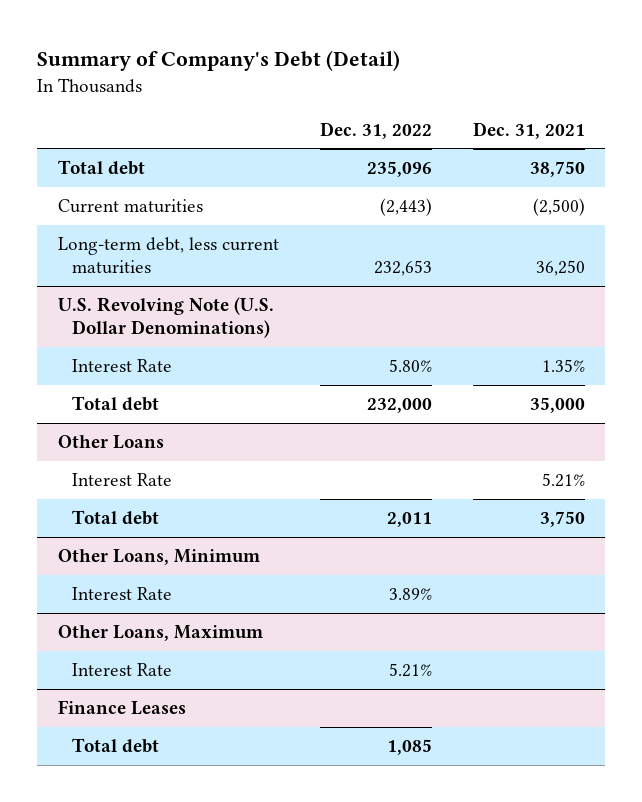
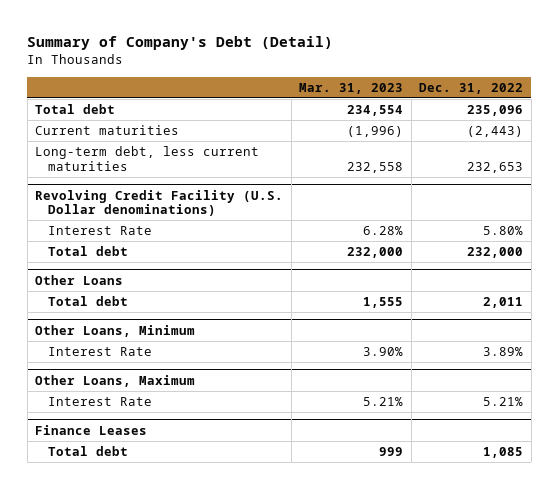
- | Dec. 31, 2022 | Dec. 31, 2021
+ | Mar. 31, 2023 | Dec. 31, 2022
- U.S. Revolving Note (U.S. Dollar Denominations)
+ Revolving Credit Facility (U.S. Dollar denominations)
@ Other Loans
- Interest Rate | | 5.21%

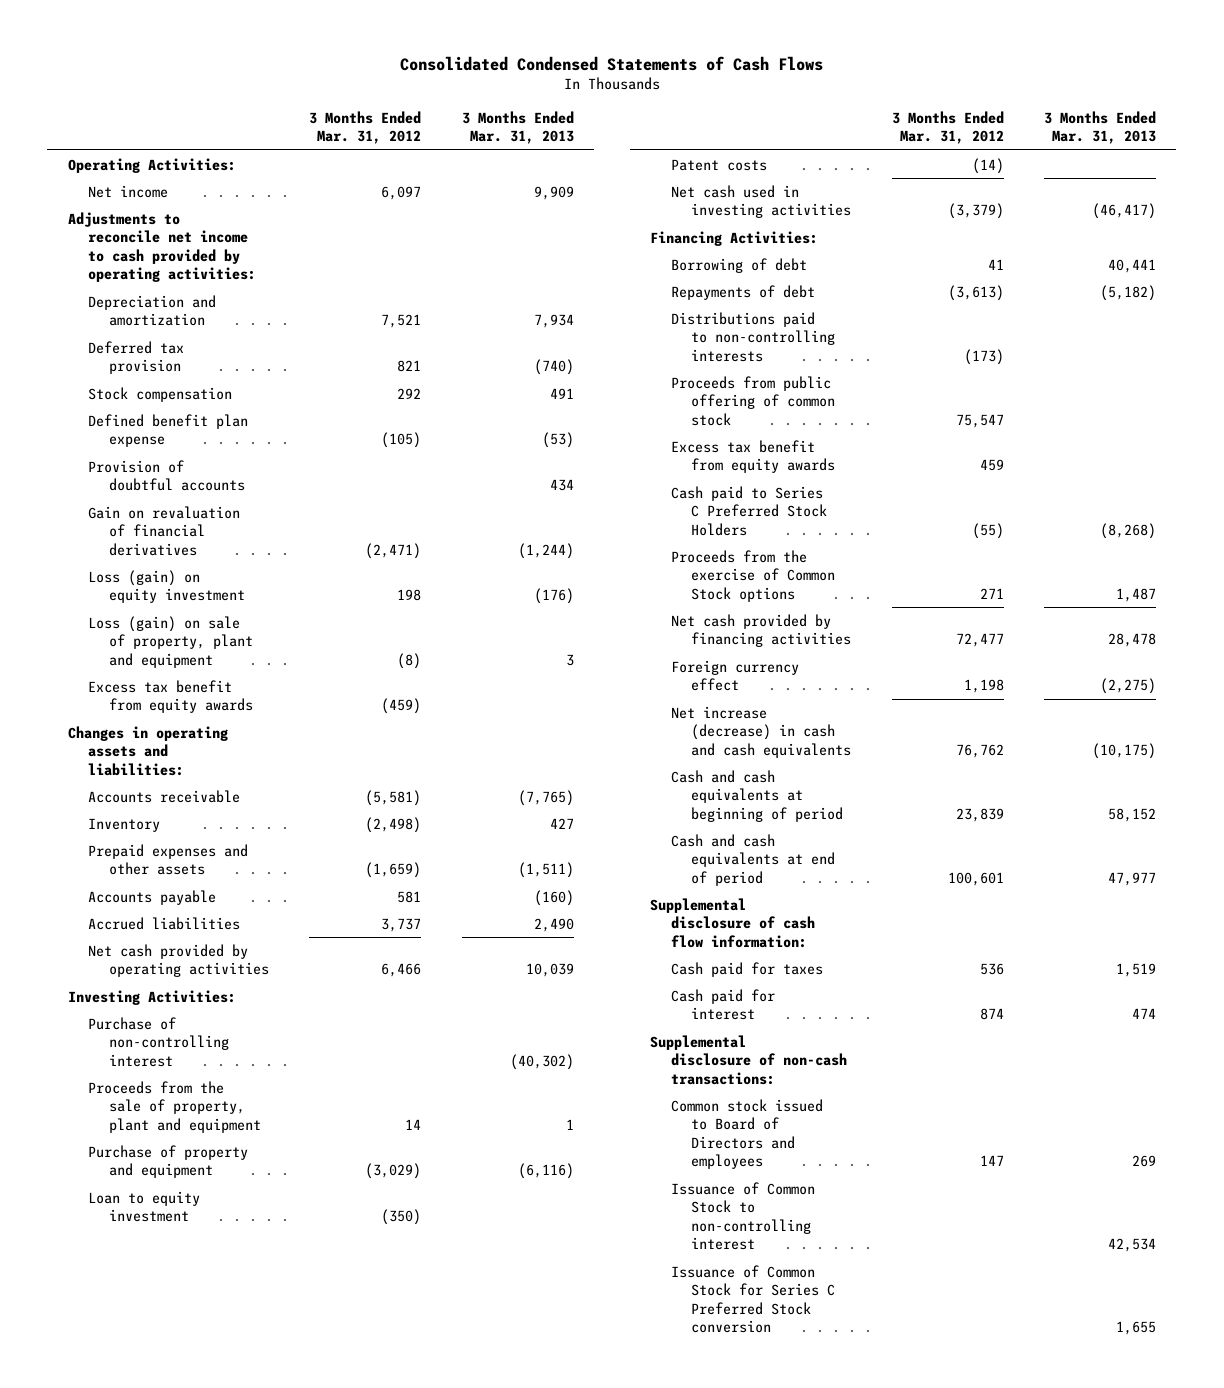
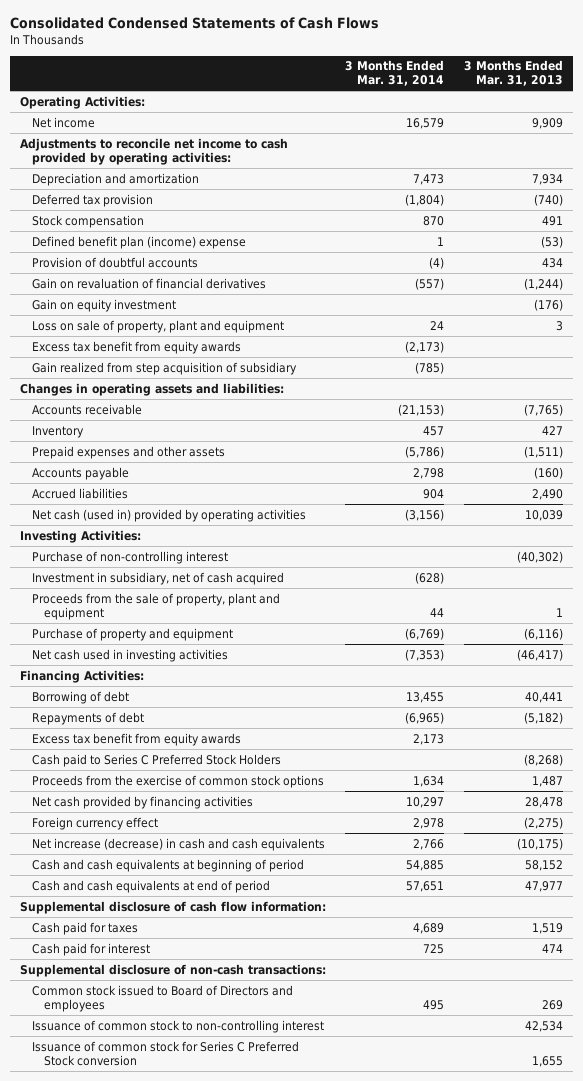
- | 3 Months Ended Mar. 31, 2012 | 3 Months Ended Mar. 31, 2013
+ | 3 Months Ended Mar. 31, 2014 | 3 Months Ended Mar. 31, 2013
- Defined benefit plan expense | (105) | (53)
+ Defined benefit plan (income) expense | 1 | (53)
- Loss (gain) on equity investment | 198 | (176)
- Loss (gain) on sale of property, plant and equipment | (8) | 3
+ Gain on equity investment | | (176)
+ Loss on sale of property, plant and equipment | 24 | 3
+ Gain realized from step acquisition of subsidiary | (785) |
- Net cash provided by operating activities | 6,466 | 10,039
+ Net cash (used in) provided by operating activities | (3,156) | 10,039
+ Investment in subsidiary, net of cash acquired | (628) |
- Loan to equity investment | (350) |
- Patent costs | (14) |
- Distributions paid to non-controlling interests | (173) |
- Proceeds from public offering of common stock | 75,547 |
- Proceeds from the exercise of Common Stock options | 271 | 1,487
+ Proceeds from the exercise of common stock options | 1,634 | 1,487
- Issuance of Common Stock to non-controlling interest | | 42,534
- Issuance of Common Stock for Series C Preferred Stock conversion | | 1,655
+ Issuance of common stock to non-controlling interest | | 42,534
+ Issuance of common stock for Series C Preferred Stock conversion | | 1,655

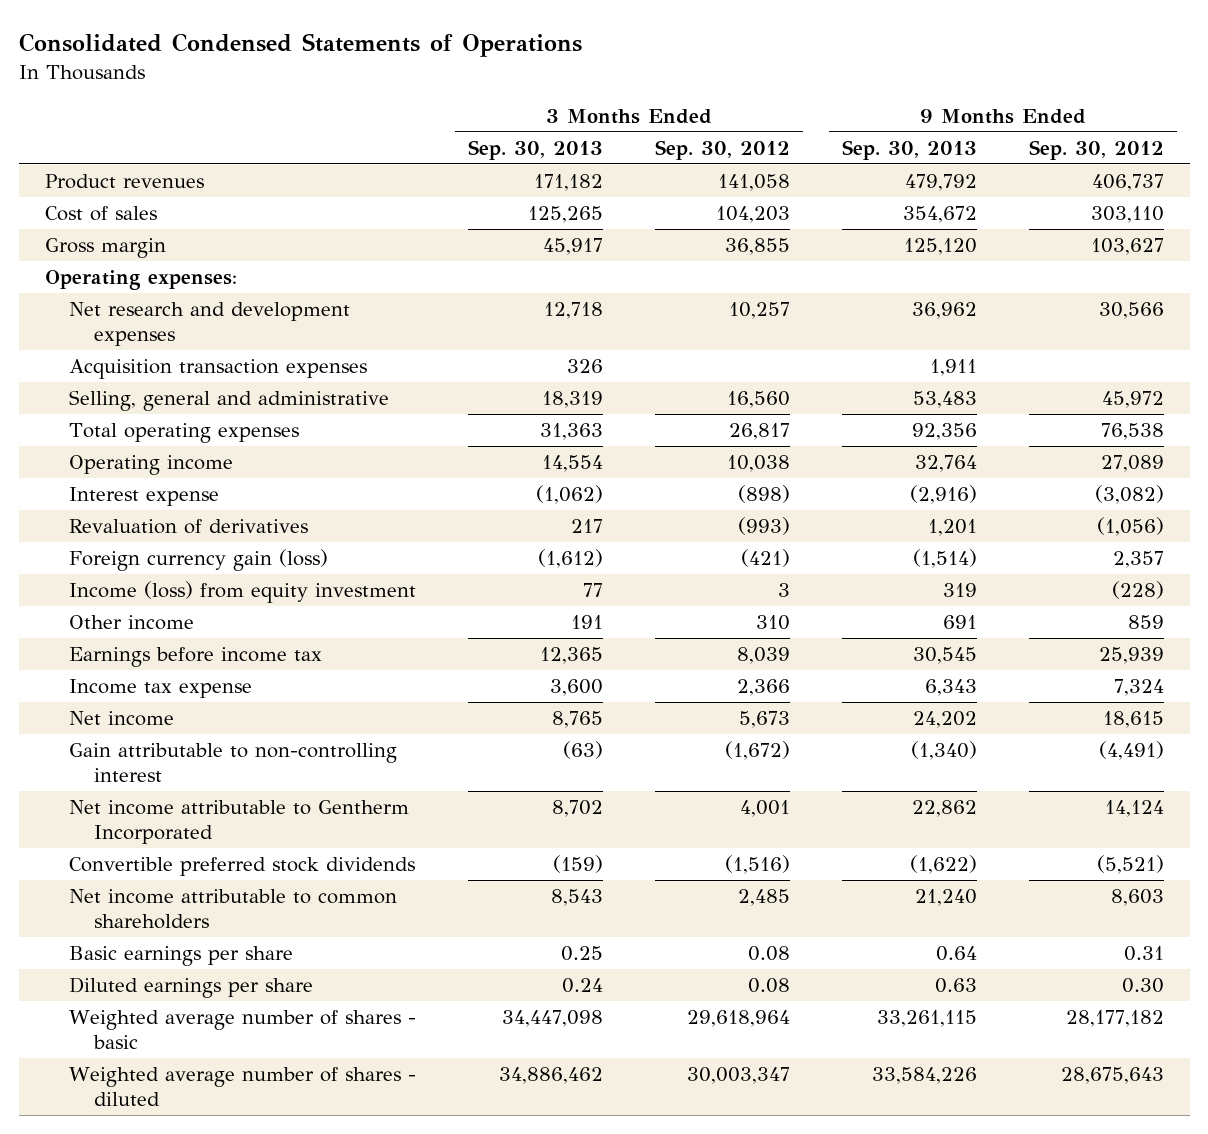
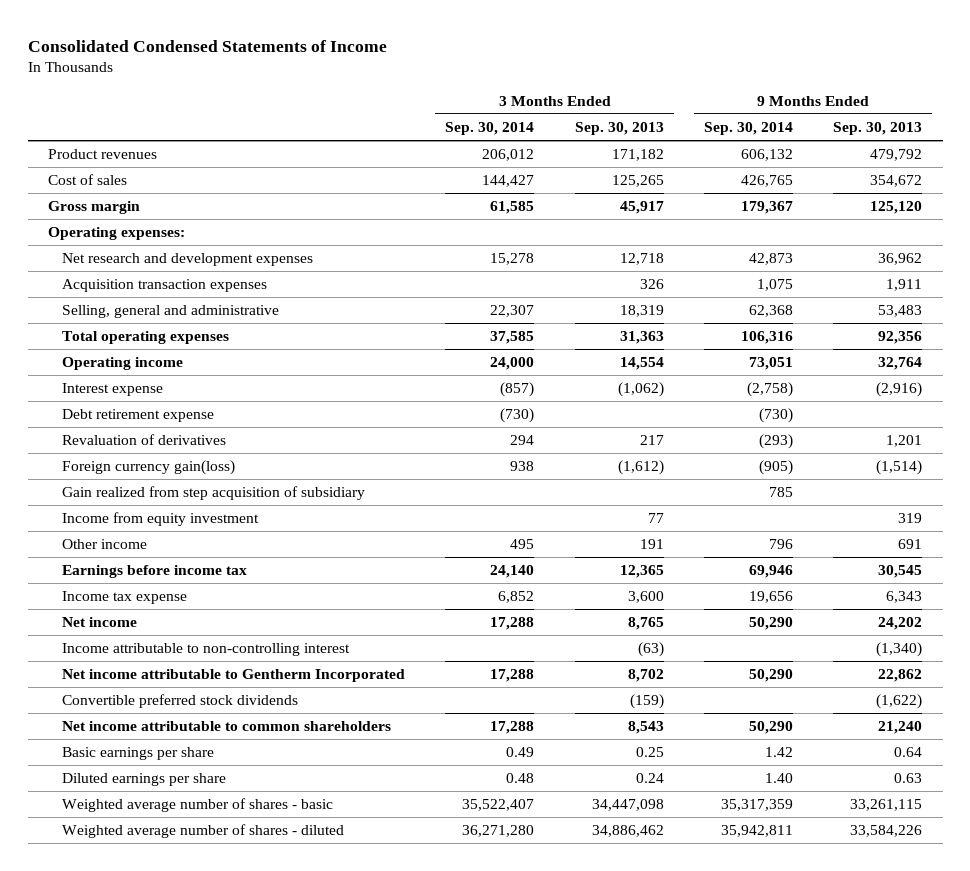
- Consolidated Condensed Statements of Operations
+ Consolidated Condensed Statements of Income
- | 3 Months Ended Sep. 30, 2013 | 3 Months Ended Sep. 30, 2012 | 9 Months Ended Sep. 30, 2013 | 9 Months Ended Sep. 30, 2012
+ | 3 Months Ended Sep. 30, 2014 | 3 Months Ended Sep. 30, 2013 | 9 Months Ended Sep. 30, 2014 | 9 Months Ended Sep. 30, 2013
+ Debt retirement expense | (730) | | (730) |
- Foreign currency gain (loss) | (1,612) | (421) | (1,514) | 2,357
- Income (loss) from equity investment | 77 | 3 | 319 | (228)
+ Foreign currency gain(loss) | 938 | (1,612) | (905) | (1,514)
+ Gain realized from step acquisition of subsidiary | | | 785 |
+ Income from equity investment | | 77 | | 319
- Gain attributable to non-controlling interest | (63) | (1,672) | (1,340) | (4,491)
+ Income attributable to non-controlling interest | | (63) | | (1,340)

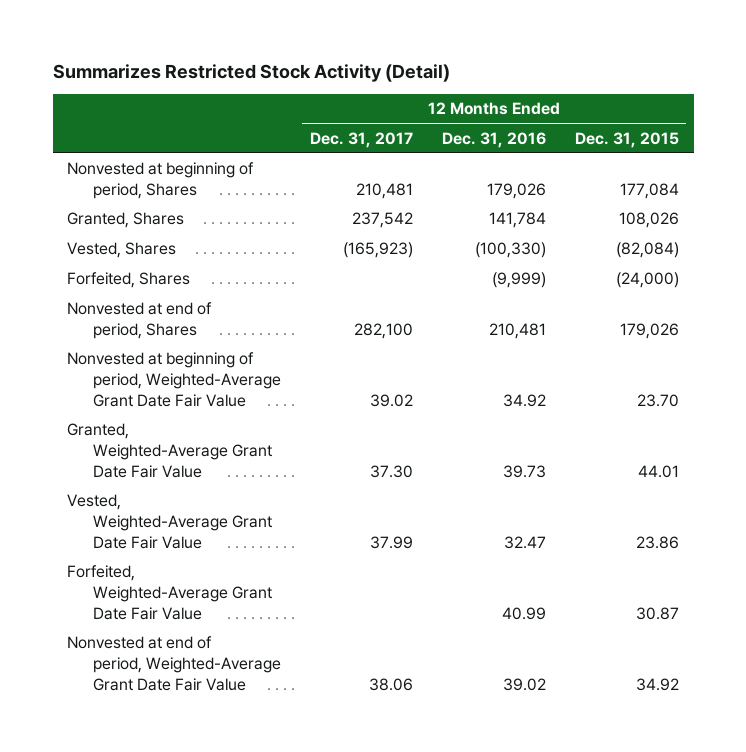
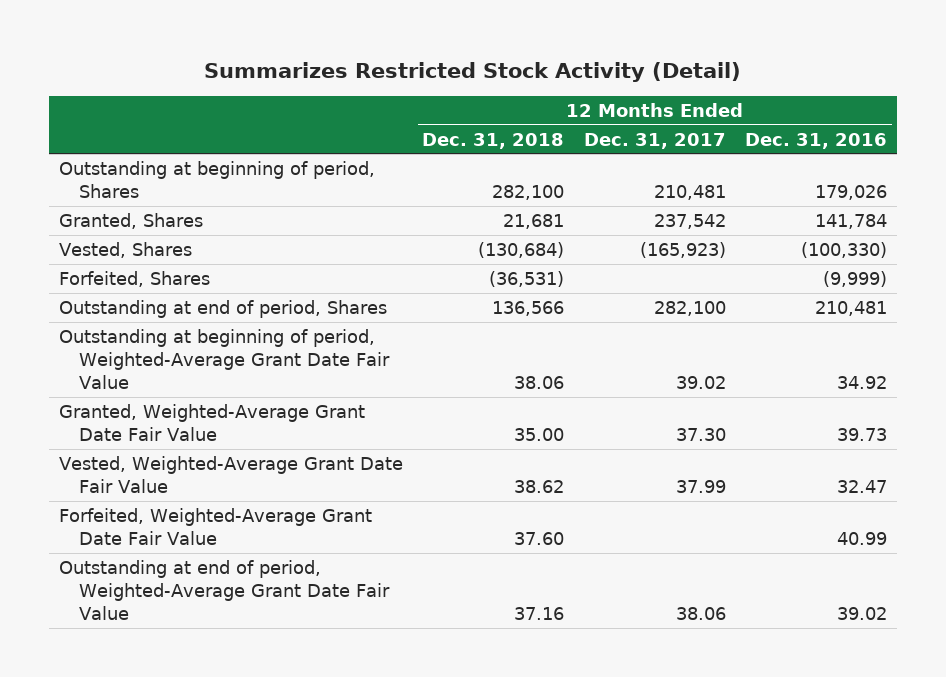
- | 12 Months Ended Dec. 31, 2017 | 12 Months Ended Dec. 31, 2016 | 12 Months Ended Dec. 31, 2015
+ | 12 Months Ended Dec. 31, 2018 | 12 Months Ended Dec. 31, 2017 | 12 Months Ended Dec. 31, 2016
- Nonvested at beginning of period, Shares | 210,481 | 179,026 | 177,084
+ Outstanding at beginning of period, Shares | 282,100 | 210,481 | 179,026
- Nonvested at end of period, Shares | 282,100 | 210,481 | 179,026
- Nonvested at beginning of period, Weighted-Average Grant Date Fair Value | 39.02 | 34.92 | 23.70
+ Outstanding at end of period, Shares | 136,566 | 282,100 | 210,481
+ Outstanding at beginning of period, Weighted-Average Grant Date Fair Value | 38.06 | 39.02 | 34.92
- Nonvested at end of period, Weighted-Average Grant Date Fair Value | 38.06 | 39.02 | 34.92
+ Outstanding at end of period, Weighted-Average Grant Date Fair Value | 37.16 | 38.06 | 39.02

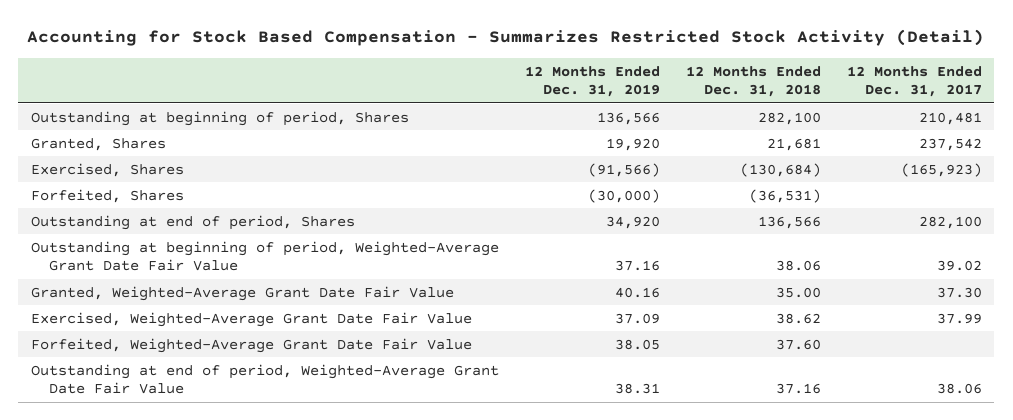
- Summarizes Restricted Stock Activity (Detail)
+ Accounting for Stock Based Compensation - Summarizes Restricted Stock Activity (Detail)
- | 12 Months Ended Dec. 31, 2018 | 12 Months Ended Dec. 31, 2017 | 12 Months Ended Dec. 31, 2016
+ | 12 Months Ended Dec. 31, 2019 | 12 Months Ended Dec. 31, 2018 | 12 Months Ended Dec. 31, 2017
- Vested, Shares | (130,684) | (165,923) | (100,330)
+ Exercised, Shares | (91,566) | (130,684) | (165,923)
- Vested, Weighted-Average Grant Date Fair Value | 38.62 | 37.99 | 32.47
+ Exercised, Weighted-Average Grant Date Fair Value | 37.09 | 38.62 | 37.99

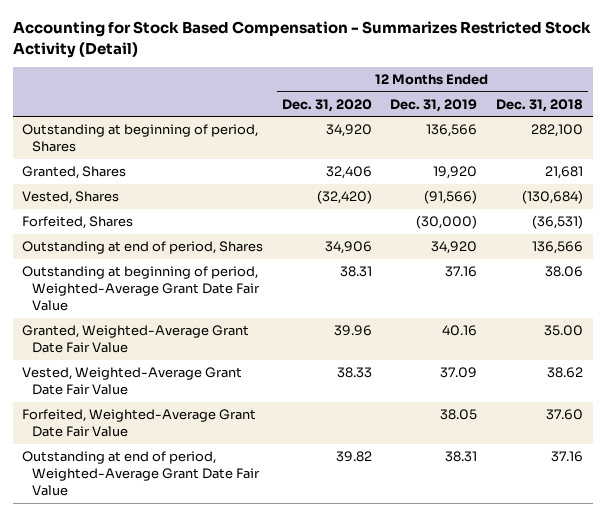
- | 12 Months Ended Dec. 31, 2019 | 12 Months Ended Dec. 31, 2018 | 12 Months Ended Dec. 31, 2017
+ | 12 Months Ended Dec. 31, 2020 | 12 Months Ended Dec. 31, 2019 | 12 Months Ended Dec. 31, 2018
- Exercised, Shares | (91,566) | (130,684) | (165,923)
+ Vested, Shares | (32,420) | (91,566) | (130,684)
- Exercised, Weighted-Average Grant Date Fair Value | 37.09 | 38.62 | 37.99
+ Vested, Weighted-Average Grant Date Fair Value | 38.33 | 37.09 | 38.62

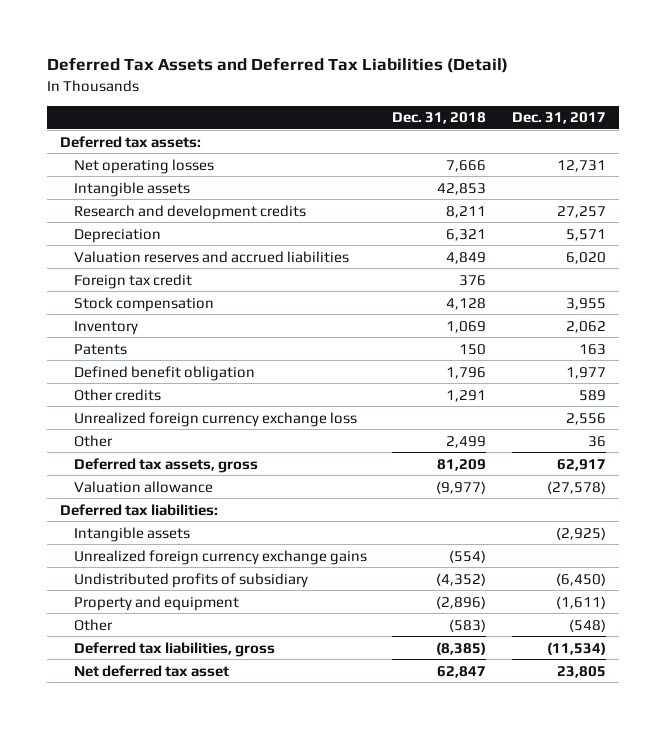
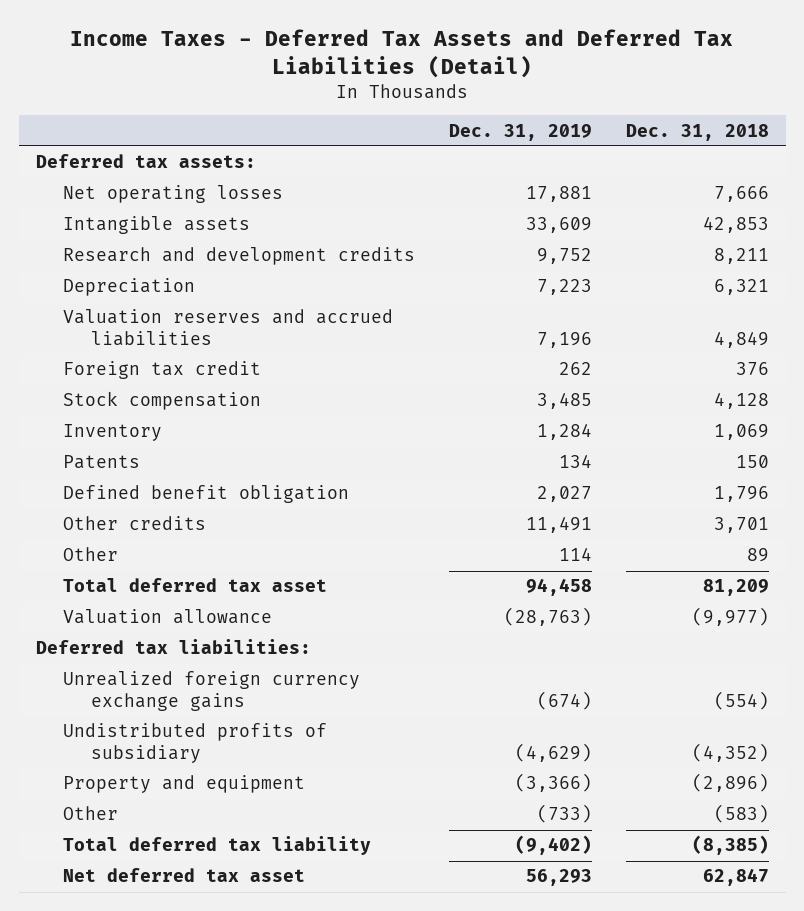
- Deferred Tax Assets and Deferred Tax Liabilities (Detail)
+ Income Taxes - Deferred Tax Assets and Deferred Tax Liabilities (Detail)
- | Dec. 31, 2018 | Dec. 31, 2017
+ | Dec. 31, 2019 | Dec. 31, 2018
- Other credits | 1,291 | 589
- Unrealized foreign currency exchange loss | | 2,556
- Other | 2,499 | 36
- Deferred tax assets, gross | 81,209 | 62,917
+ Other credits | 11,491 | 3,701
+ Other | 114 | 89
+ Total deferred tax asset | 94,458 | 81,209
- Intangible assets | | (2,925)
- Deferred tax liabilities, gross | (8,385) | (11,534)
+ Total deferred tax liability | (9,402) | (8,385)

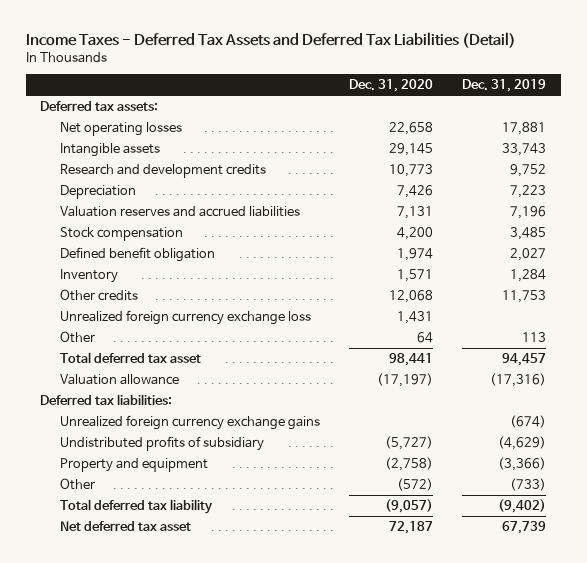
- | Dec. 31, 2019 | Dec. 31, 2018
+ | Dec. 31, 2020 | Dec. 31, 2019
- Intangible assets | 33,609 | 42,853
+ Intangible assets | 29,145 | 33,743
- Foreign tax credit | 262 | 376
- Patents | 134 | 150
- Other credits | 11,491 | 3,701
- Other | 114 | 89
- Total deferred tax asset | 94,458 | 81,209
- Valuation allowance | (28,763) | (9,977)
moved down: Inventory | 1,571 | 1,284
+ Other credits | 12,068 | 11,753
+ Unrealized foreign currency exchange loss | 1,431 |
+ Other | 64 | 113
+ Total deferred tax asset | 98,441 | 94,457
+ Valuation allowance | (17,197) | (17,316)
- Net deferred tax asset | 56,293 | 62,847
+ Net deferred tax asset | 72,187 | 67,739

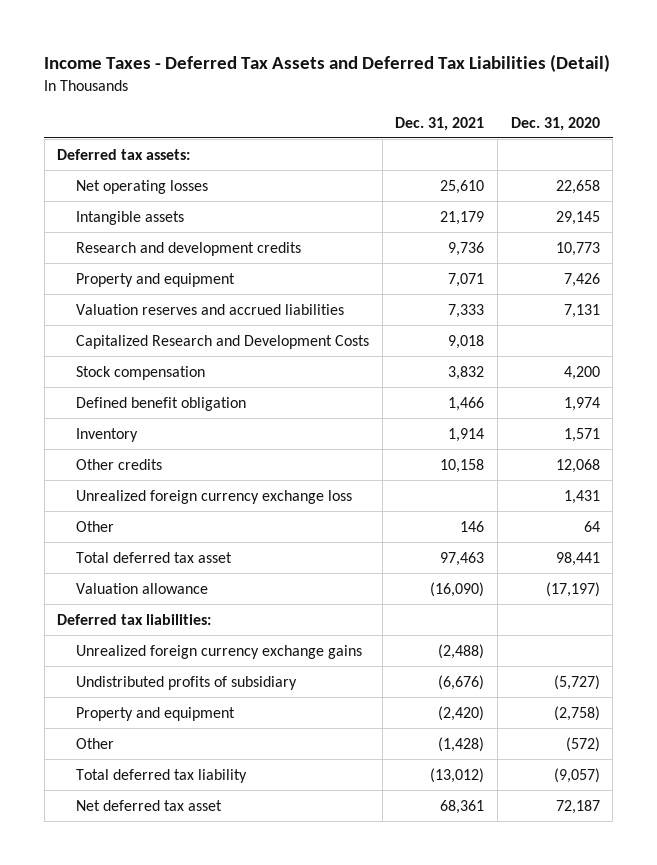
- | Dec. 31, 2020 | Dec. 31, 2019
+ | Dec. 31, 2021 | Dec. 31, 2020
- Depreciation | 7,426 | 7,223
+ Property and equipment | 7,071 | 7,426
+ Capitalized Research and Development Costs | 9,018 |

